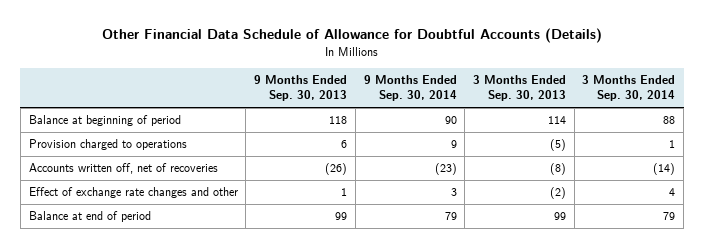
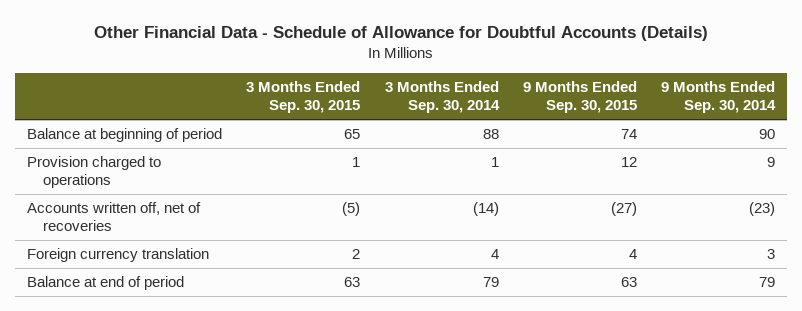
- Other Financial Data Schedule of Allowance for Doubtful Accounts (Details)
+ Other Financial Data - Schedule of Allowance for Doubtful Accounts (Details)
- | 9 Months Ended Sep. 30, 2013 | 9 Months Ended Sep. 30, 2014 | 3 Months Ended Sep. 30, 2013 | 3 Months Ended Sep. 30, 2014
+ | 3 Months Ended Sep. 30, 2015 | 3 Months Ended Sep. 30, 2014 | 9 Months Ended Sep. 30, 2015 | 9 Months Ended Sep. 30, 2014
- Effect of exchange rate changes and other | 1 | 3 | (2) | 4
+ Foreign currency translation | 2 | 4 | 4 | 3

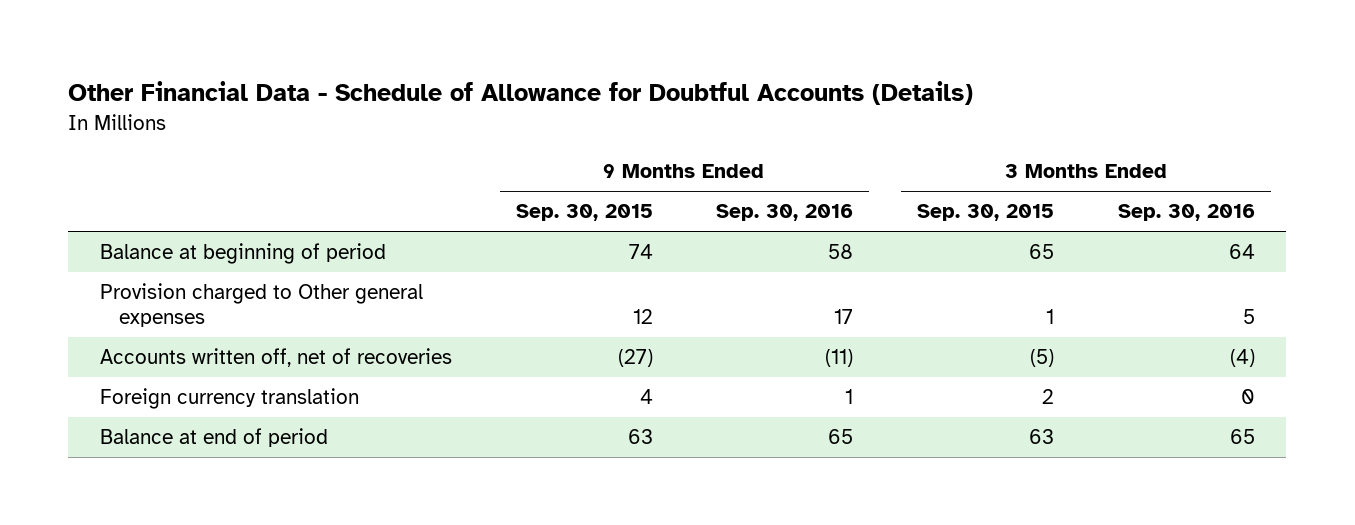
- | 3 Months Ended Sep. 30, 2015 | 3 Months Ended Sep. 30, 2014 | 9 Months Ended Sep. 30, 2015 | 9 Months Ended Sep. 30, 2014
+ | 9 Months Ended Sep. 30, 2015 | 9 Months Ended Sep. 30, 2016 | 3 Months Ended Sep. 30, 2015 | 3 Months Ended Sep. 30, 2016
- Provision charged to operations | 1 | 1 | 12 | 9
+ Provision charged to Other general expenses | 12 | 17 | 1 | 5

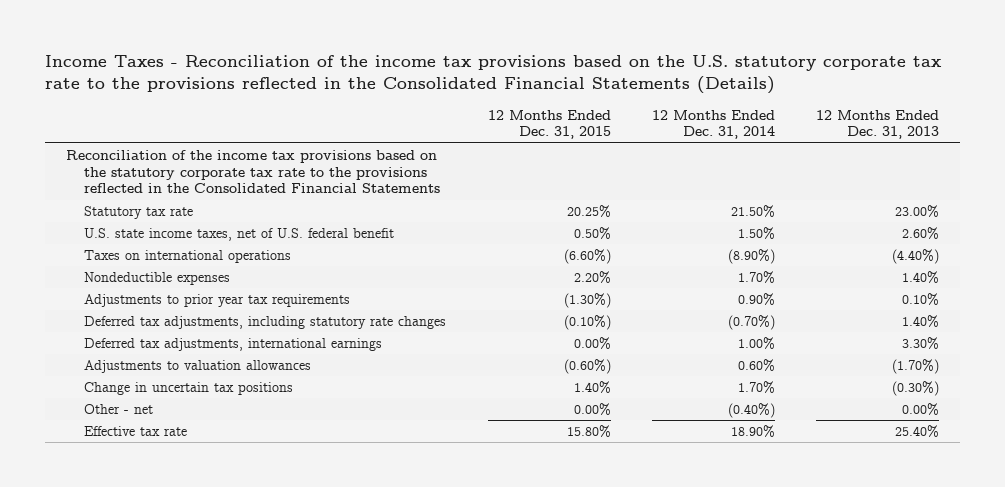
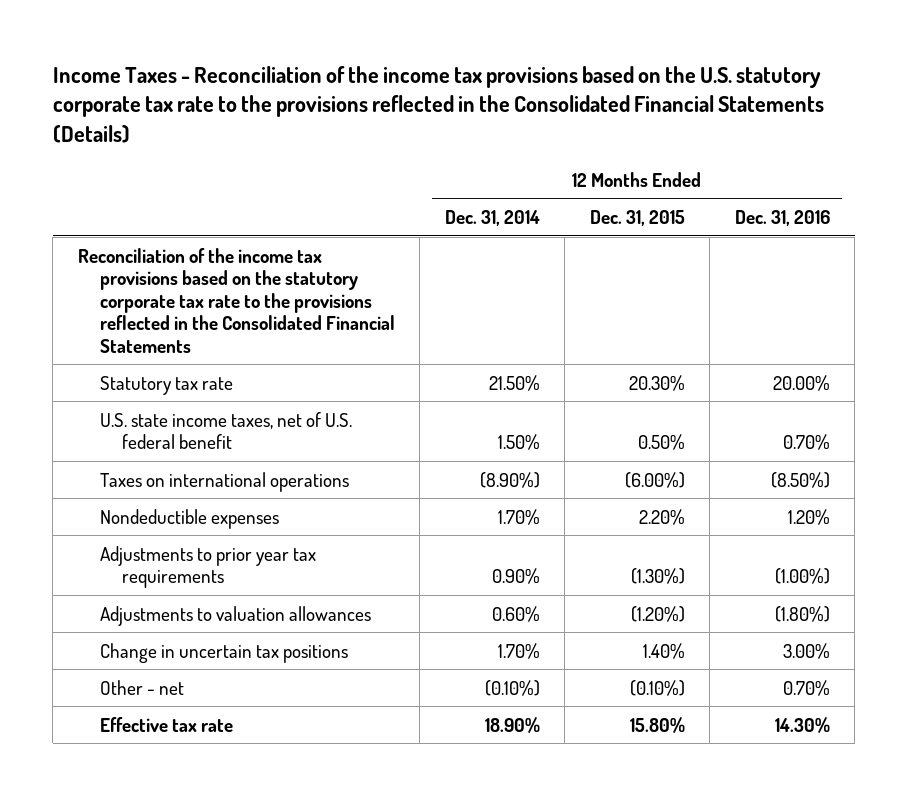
- | 12 Months Ended Dec. 31, 2015 | 12 Months Ended Dec. 31, 2014 | 12 Months Ended Dec. 31, 2013
+ | 12 Months Ended Dec. 31, 2014 | 12 Months Ended Dec. 31, 2015 | 12 Months Ended Dec. 31, 2016
- Statutory tax rate | 20.25% | 21.50% | 23.00%
+ Statutory tax rate | 21.50% | 20.30% | 20.00%
- Taxes on international operations | (6.60%) | (8.90%) | (4.40%)
+ Taxes on international operations | (8.90%) | (6.00%) | (8.50%)
- Deferred tax adjustments, including statutory rate changes | (0.10%) | (0.70%) | 1.40%
- Deferred tax adjustments, international earnings | 0.00% | 1.00% | 3.30%
- Adjustments to valuation allowances | (0.60%) | 0.60% | (1.70%)
+ Adjustments to valuation allowances | 0.60% | (1.20%) | (1.80%)
- Other - net | 0.00% | (0.40%) | 0.00%
+ Other - net | (0.10%) | (0.10%) | 0.70%

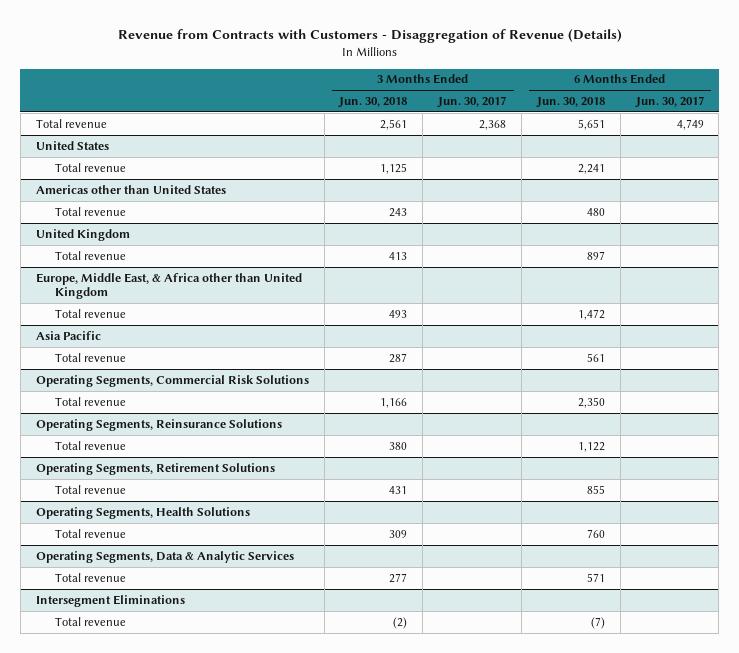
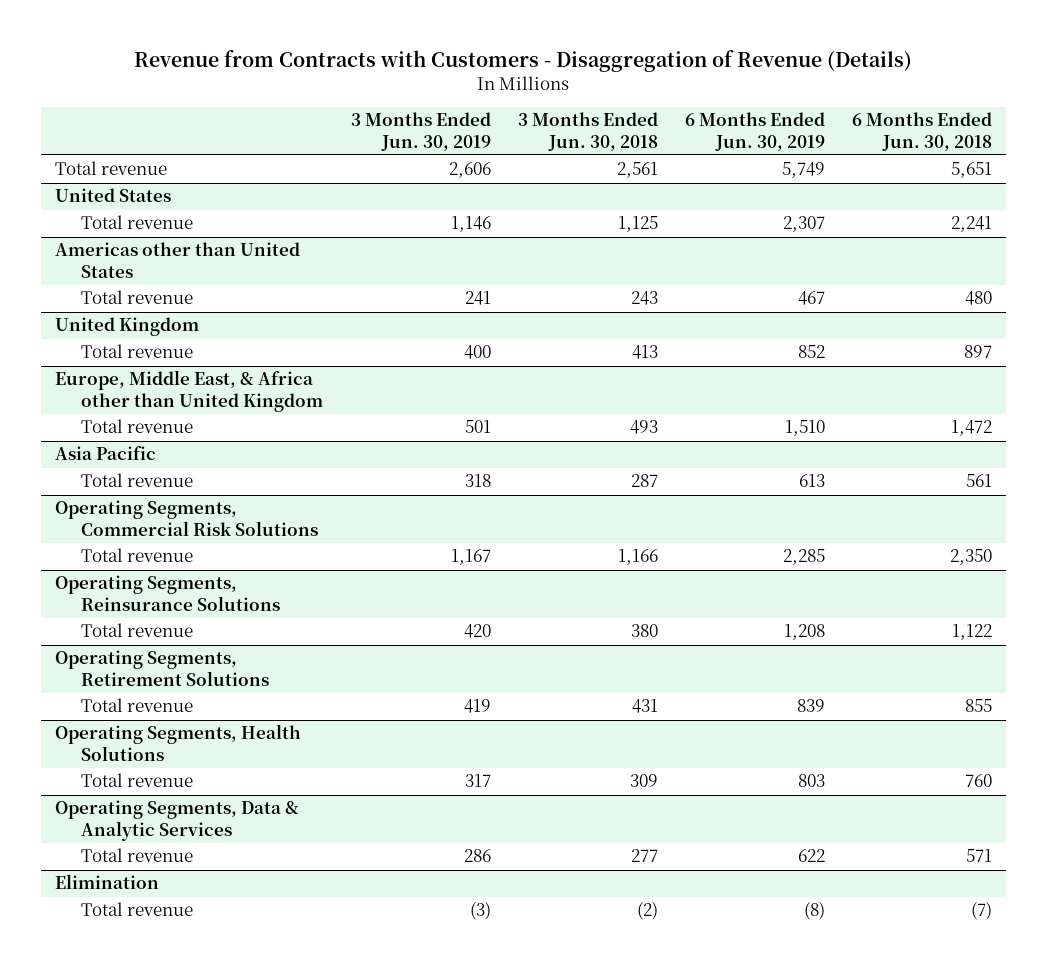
- | 3 Months Ended Jun. 30, 2018 | 3 Months Ended Jun. 30, 2017 | 6 Months Ended Jun. 30, 2018 | 6 Months Ended Jun. 30, 2017
+ | 3 Months Ended Jun. 30, 2019 | 3 Months Ended Jun. 30, 2018 | 6 Months Ended Jun. 30, 2019 | 6 Months Ended Jun. 30, 2018
- Intersegment Eliminations
+ Elimination

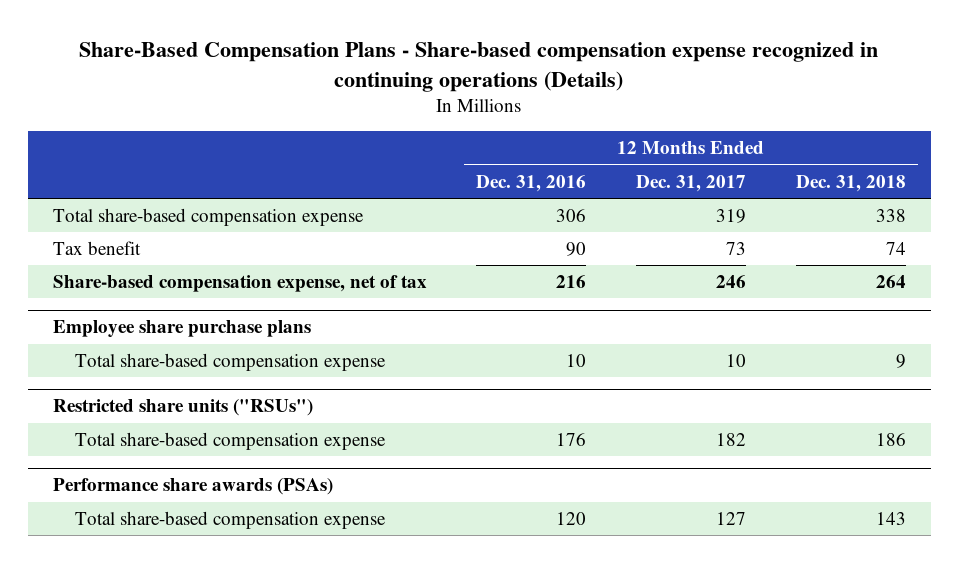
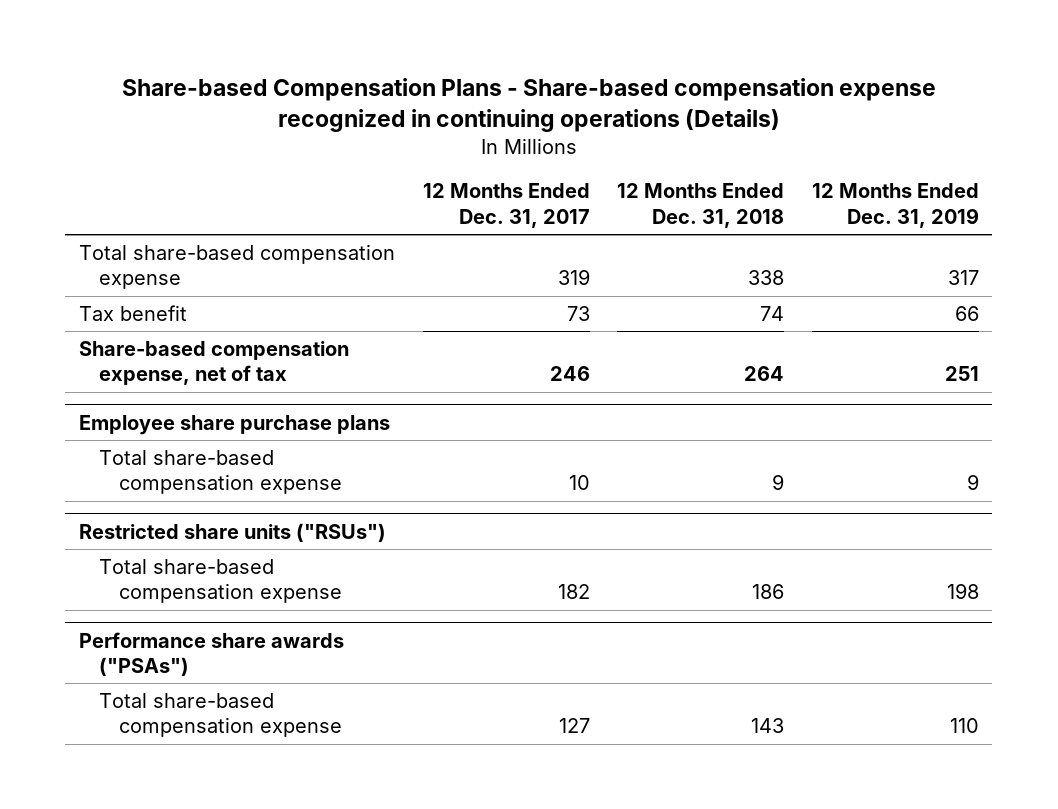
- Share-Based Compensation Plans - Share-based compensation expense recognized in continuing operations (Details)
+ Share-based Compensation Plans - Share-based compensation expense recognized in continuing operations (Details)
- | 12 Months Ended Dec. 31, 2016 | 12 Months Ended Dec. 31, 2017 | 12 Months Ended Dec. 31, 2018
+ | 12 Months Ended Dec. 31, 2017 | 12 Months Ended Dec. 31, 2018 | 12 Months Ended Dec. 31, 2019
- Performance share awards (PSAs)
+ Performance share awards ("PSAs")

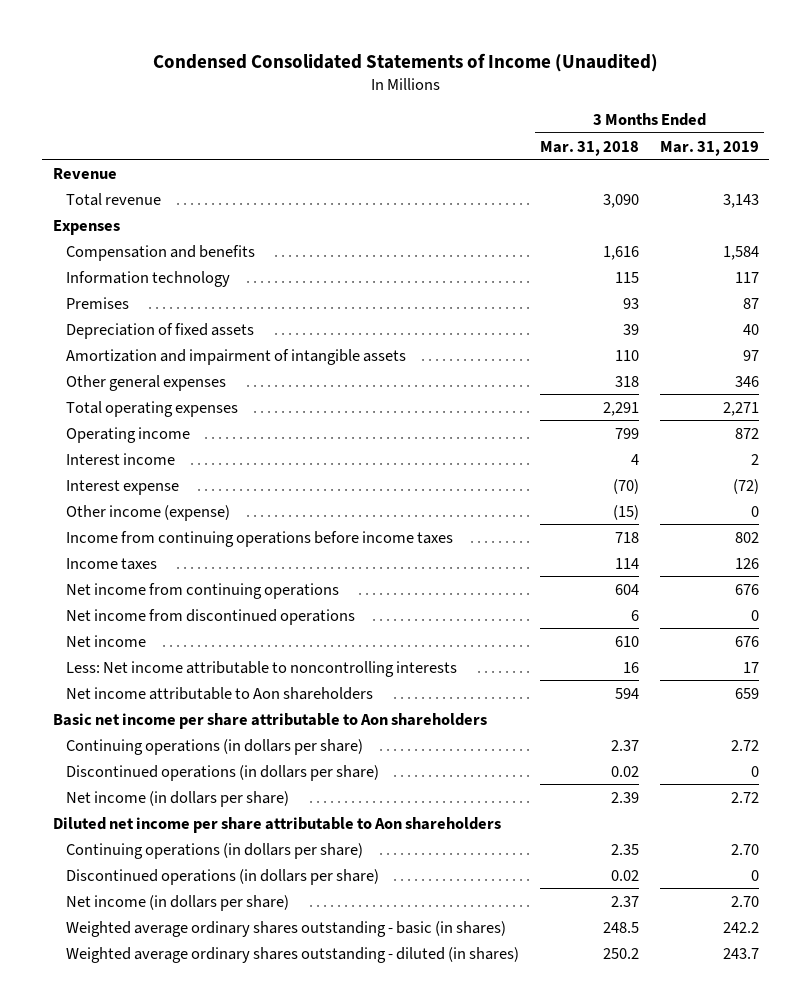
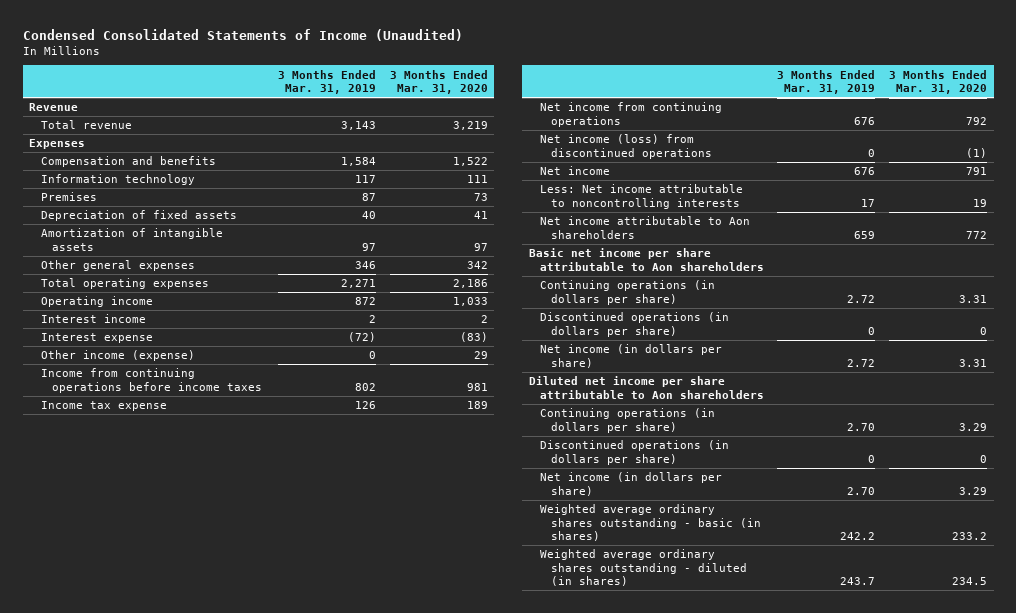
- | 3 Months Ended Mar. 31, 2018 | 3 Months Ended Mar. 31, 2019
+ | 3 Months Ended Mar. 31, 2019 | 3 Months Ended Mar. 31, 2020
- Amortization and impairment of intangible assets | 110 | 97
+ Amortization of intangible assets | 97 | 97
- Income taxes | 114 | 126
+ Income tax expense | 126 | 189
- Net income from discontinued operations | 6 | 0
+ Net income (loss) from discontinued operations | 0 | (1)

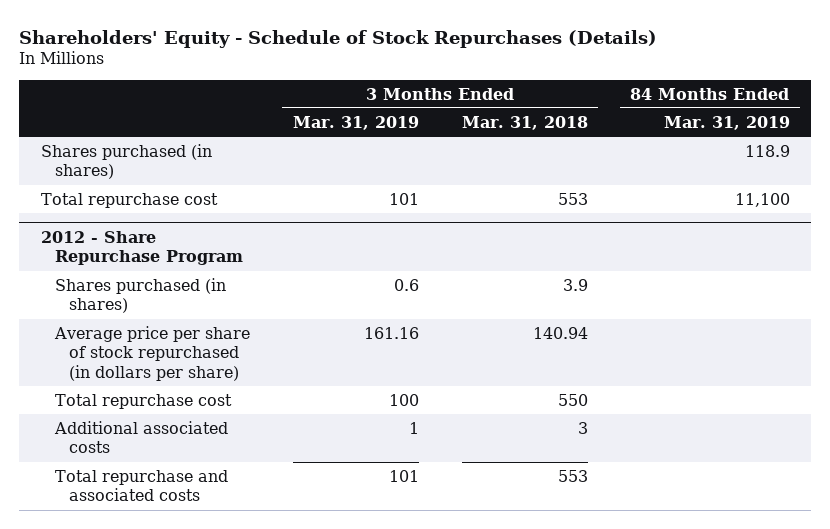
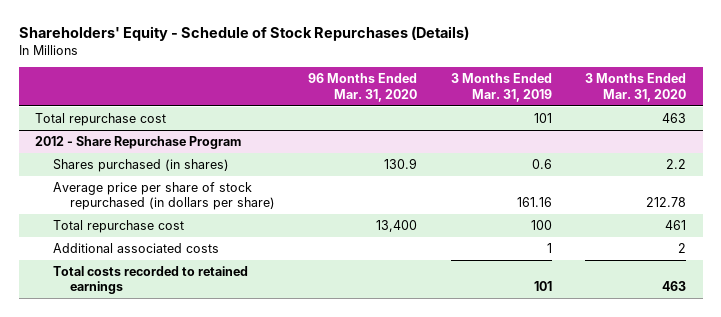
- | 3 Months Ended Mar. 31, 2019 | 3 Months Ended Mar. 31, 2018 | 84 Months Ended Mar. 31, 2019
+ | 96 Months Ended Mar. 31, 2020 | 3 Months Ended Mar. 31, 2019 | 3 Months Ended Mar. 31, 2020
- Shares purchased (in shares) | | | 118.9
@ 2012 - Share Repurchase Program
- Total repurchase and associated costs | 101 | 553 |
+ Total costs recorded to retained earnings | | 101 | 463

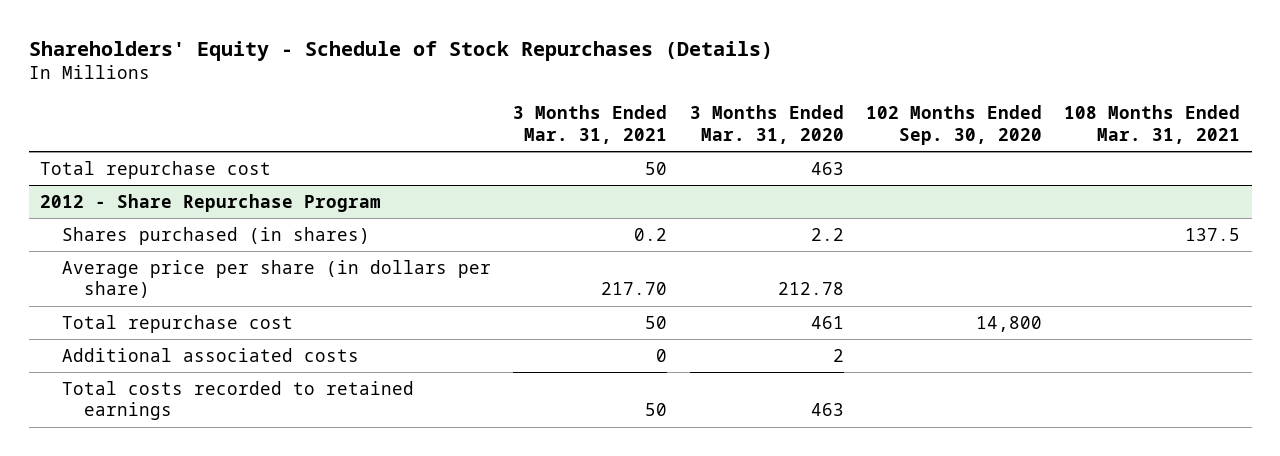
- | 96 Months Ended Mar. 31, 2020 | 3 Months Ended Mar. 31, 2019 | 3 Months Ended Mar. 31, 2020
+ | 3 Months Ended Mar. 31, 2021 | 3 Months Ended Mar. 31, 2020 | 102 Months Ended Sep. 30, 2020 | 108 Months Ended Mar. 31, 2021
@ 2012 - Share Repurchase Program
- Average price per share of stock repurchased (in dollars per share) | | 161.16 | 212.78
+ Average price per share (in dollars per share) | 217.70 | 212.78 | |

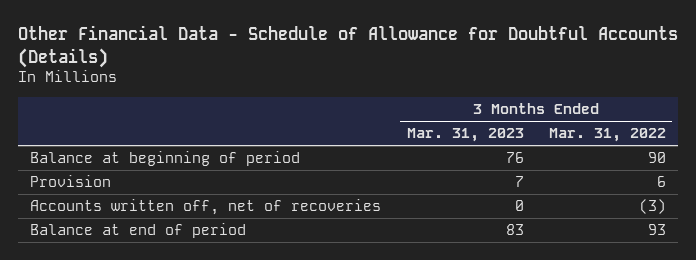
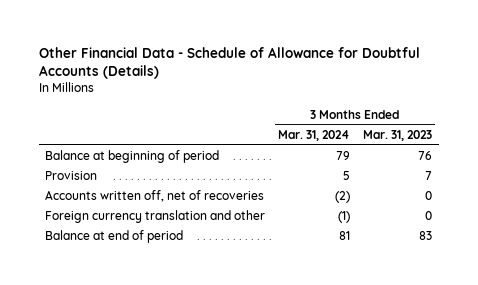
- | 3 Months Ended Mar. 31, 2023 | 3 Months Ended Mar. 31, 2022
+ | 3 Months Ended Mar. 31, 2024 | 3 Months Ended Mar. 31, 2023
+ Foreign currency translation and other | (1) | 0

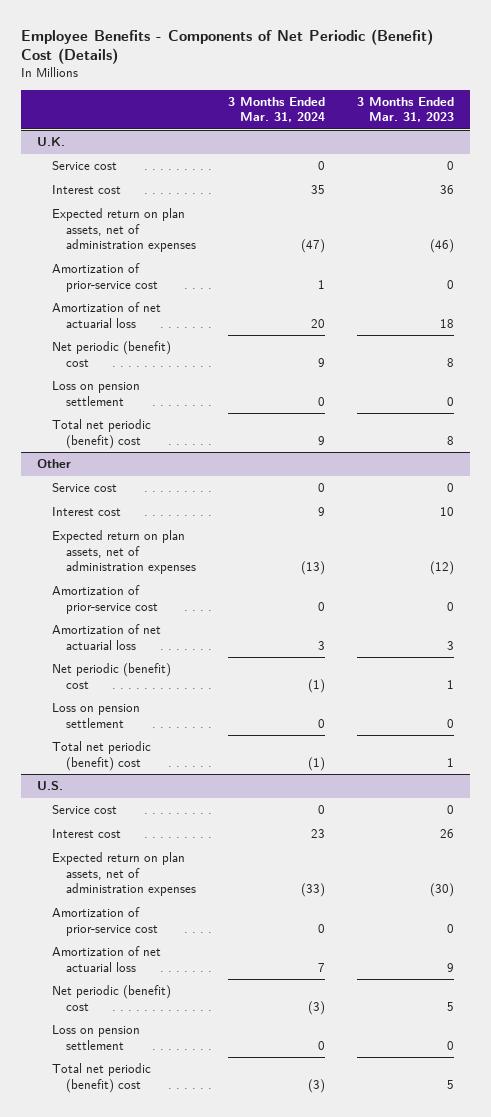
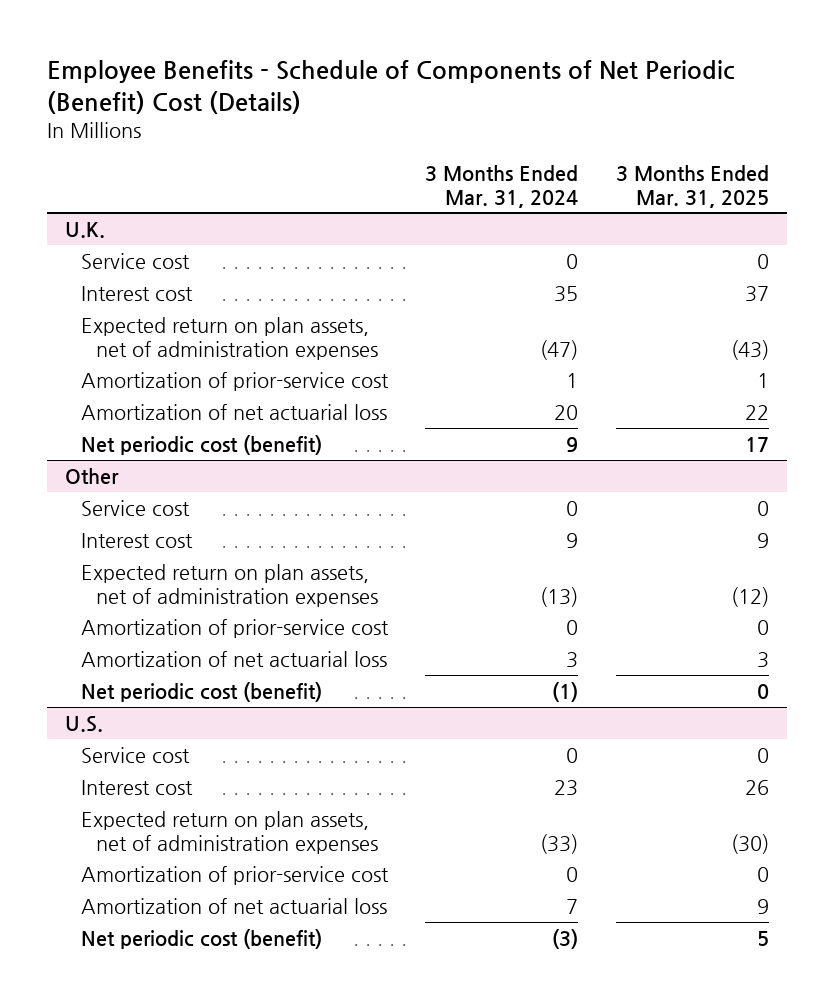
- Employee Benefits - Components of Net Periodic (Benefit) Cost (Details)
+ Employee Benefits - Schedule of Components of Net Periodic (Benefit) Cost (Details)
- | 3 Months Ended Mar. 31, 2024 | 3 Months Ended Mar. 31, 2023
+ | 3 Months Ended Mar. 31, 2024 | 3 Months Ended Mar. 31, 2025
@ U.K.
- Net periodic (benefit) cost | 9 | 8
- Loss on pension settlement | 0 | 0
- Total net periodic (benefit) cost | 9 | 8
+ Net periodic cost (benefit) | 9 | 17
@ Other
- Net periodic (benefit) cost | (1) | 1
- Loss on pension settlement | 0 | 0
- Total net periodic (benefit) cost | (1) | 1
+ Net periodic cost (benefit) | (1) | 0
@ U.S.
- Net periodic (benefit) cost | (3) | 5
- Loss on pension settlement | 0 | 0
- Total net periodic (benefit) cost | (3) | 5
+ Net periodic cost (benefit) | (3) | 5

